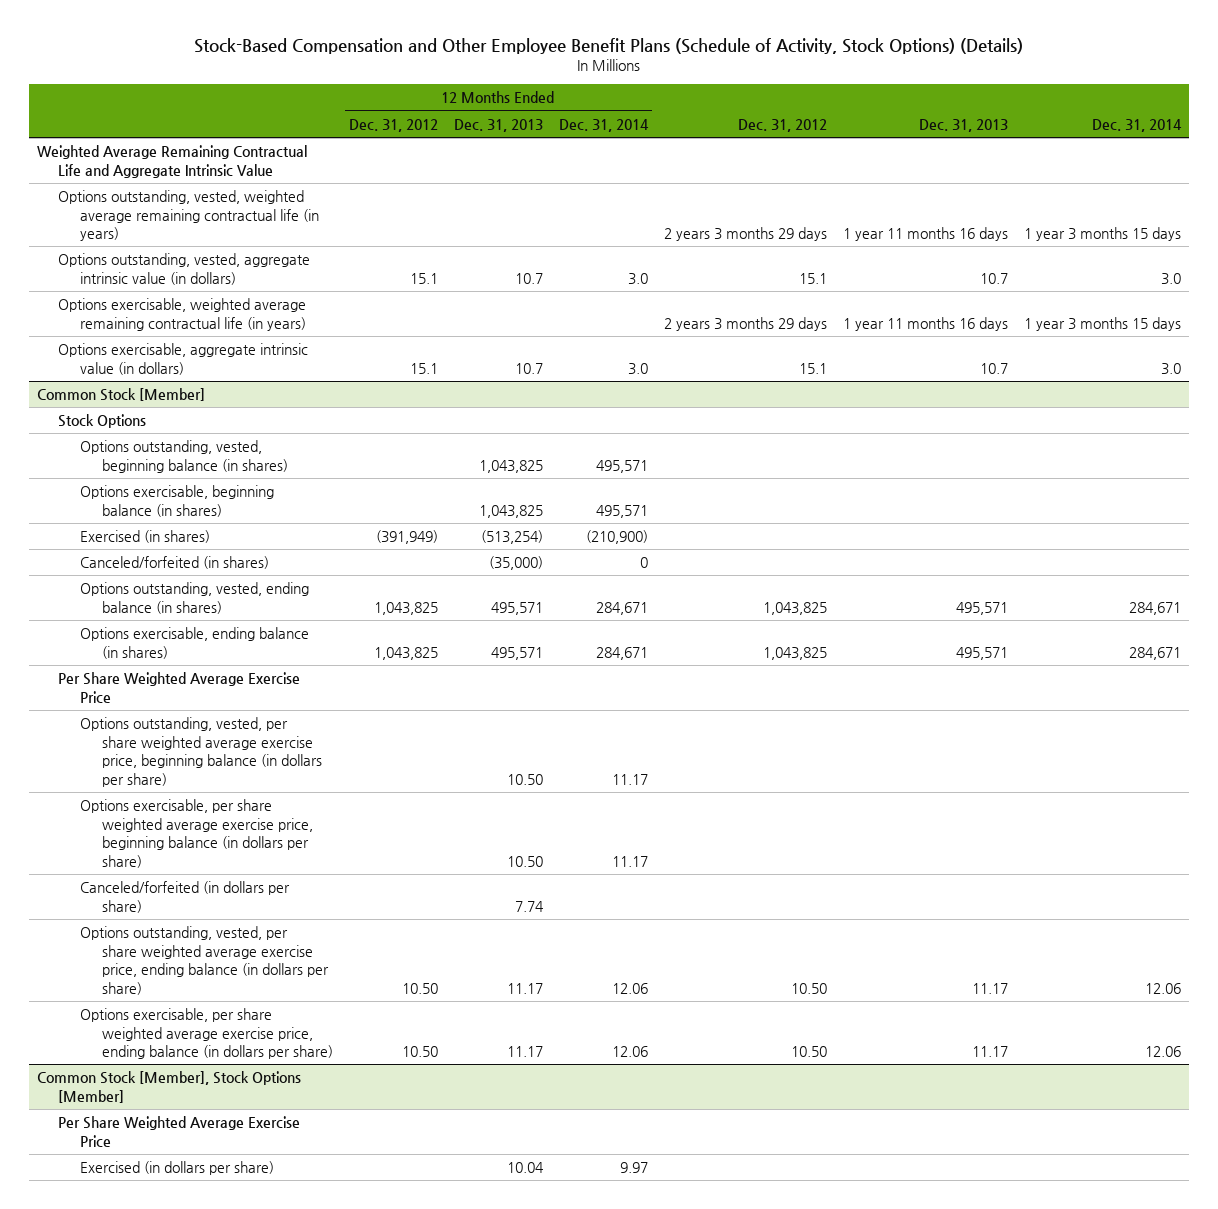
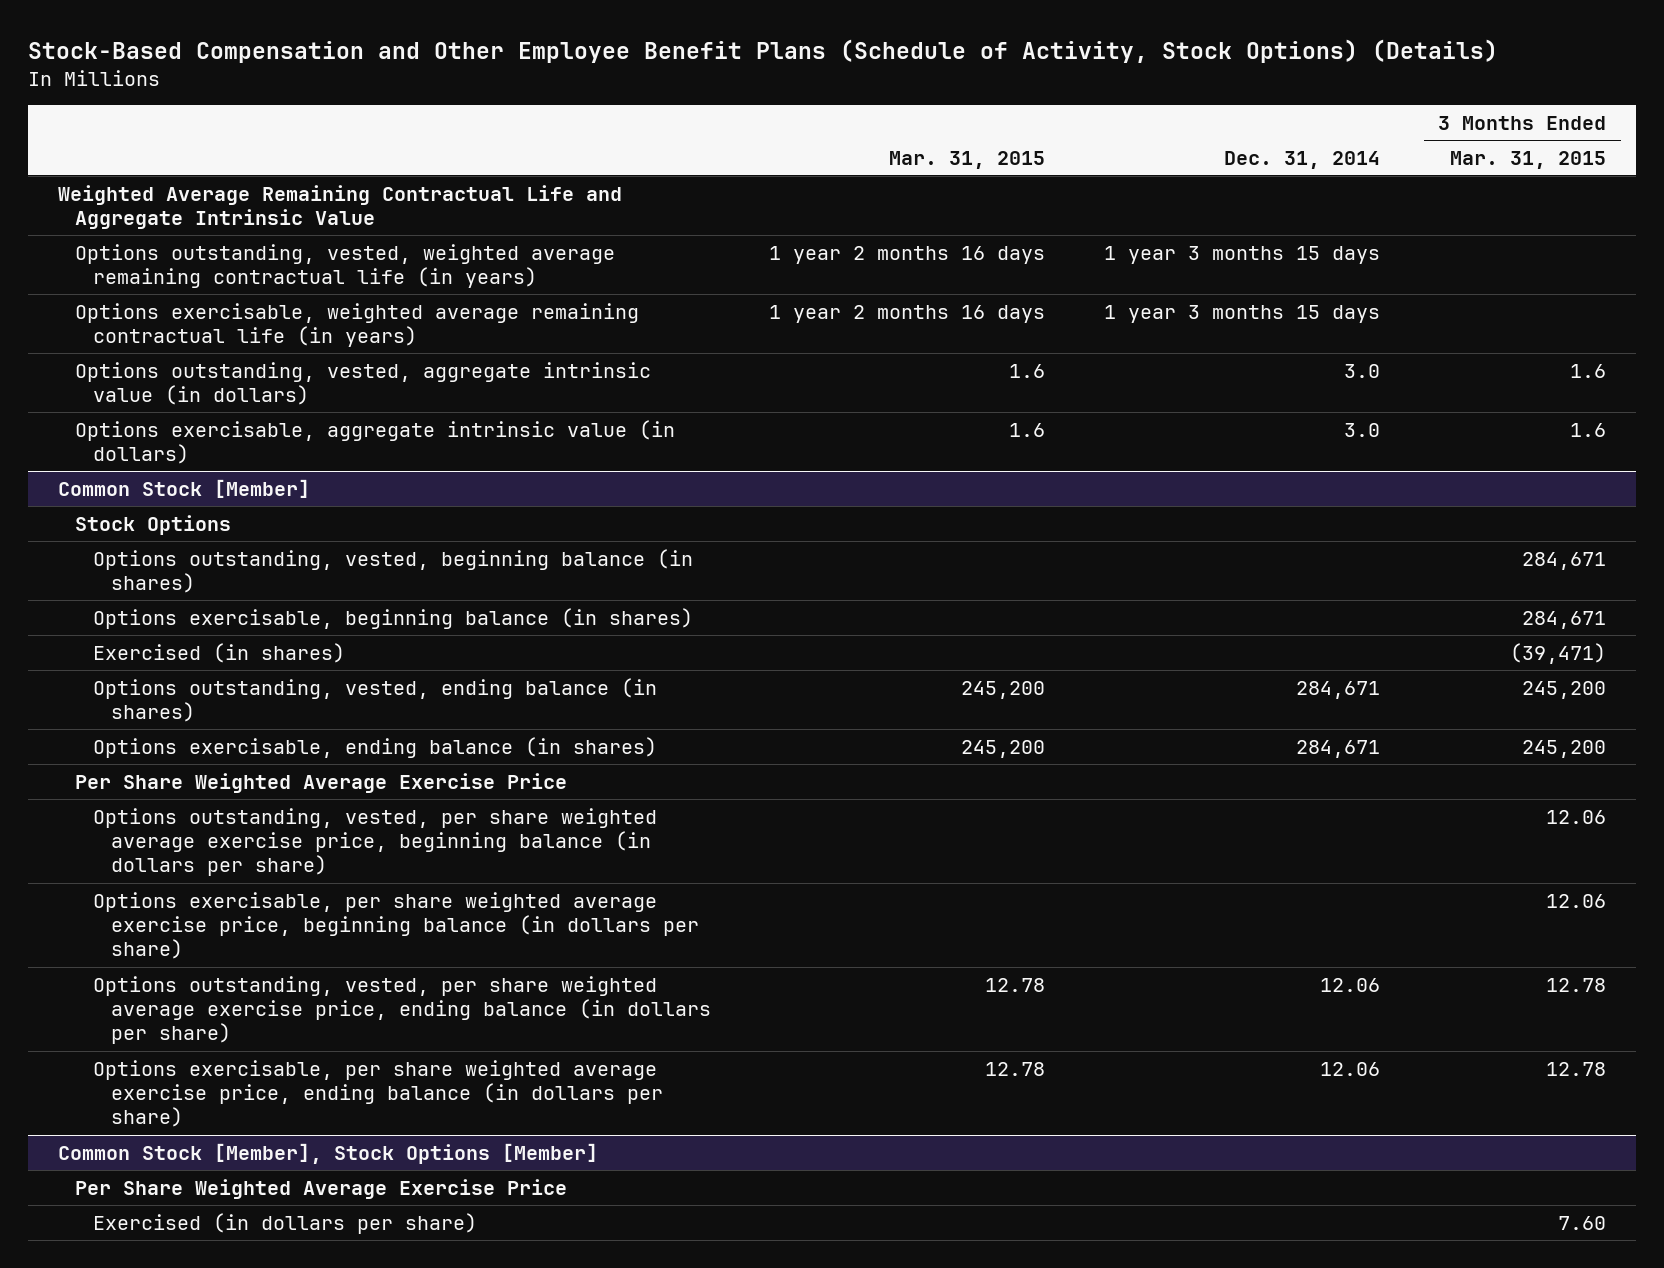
- | 12 Months Ended Dec. 31, 2012 | 12 Months Ended Dec. 31, 2013 | 12 Months Ended Dec. 31, 2014 | Dec. 31, 2012 | Dec. 31, 2013 | Dec. 31, 2014
+ | Mar. 31, 2015 | Dec. 31, 2014 | 3 Months Ended Mar. 31, 2015
moved down: Options outstanding, vested, aggregate intrinsic value (in dollars) | 1.6 | 3.0 | 1.6
@ Common Stock [Member]
- Canceled/forfeited (in shares) | | (35,000) | 0 | | |
- Canceled/forfeited (in dollars per share) | | 7.74 | | | |

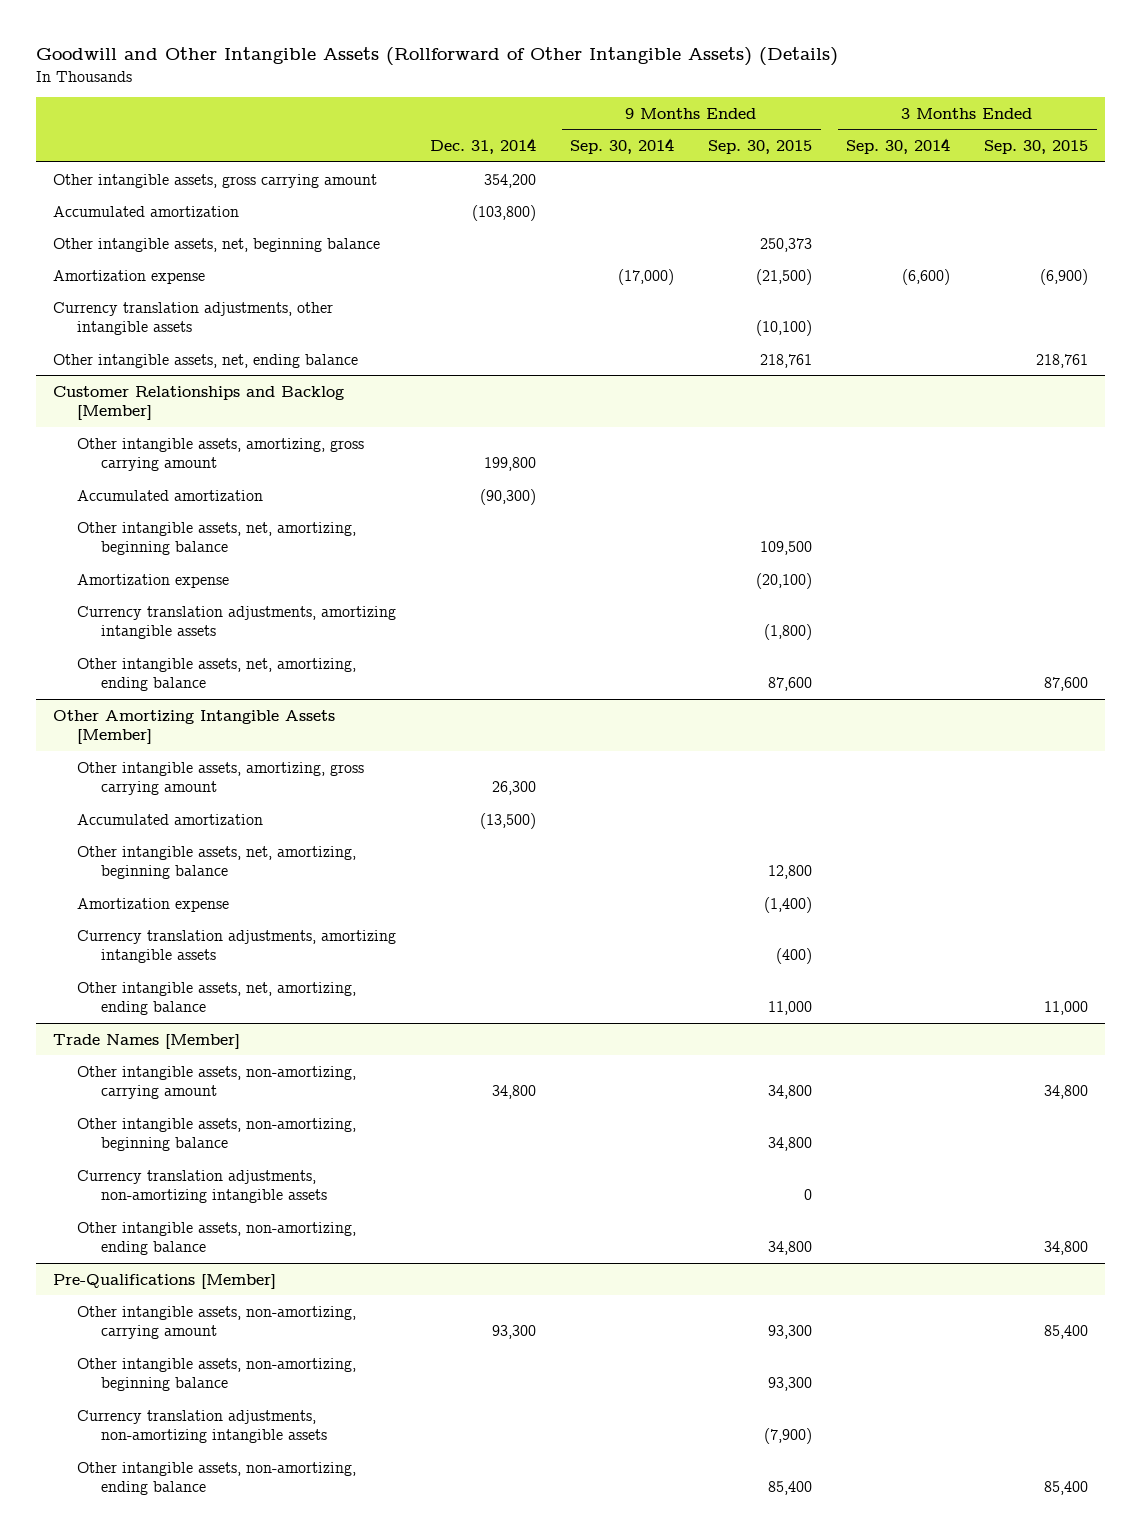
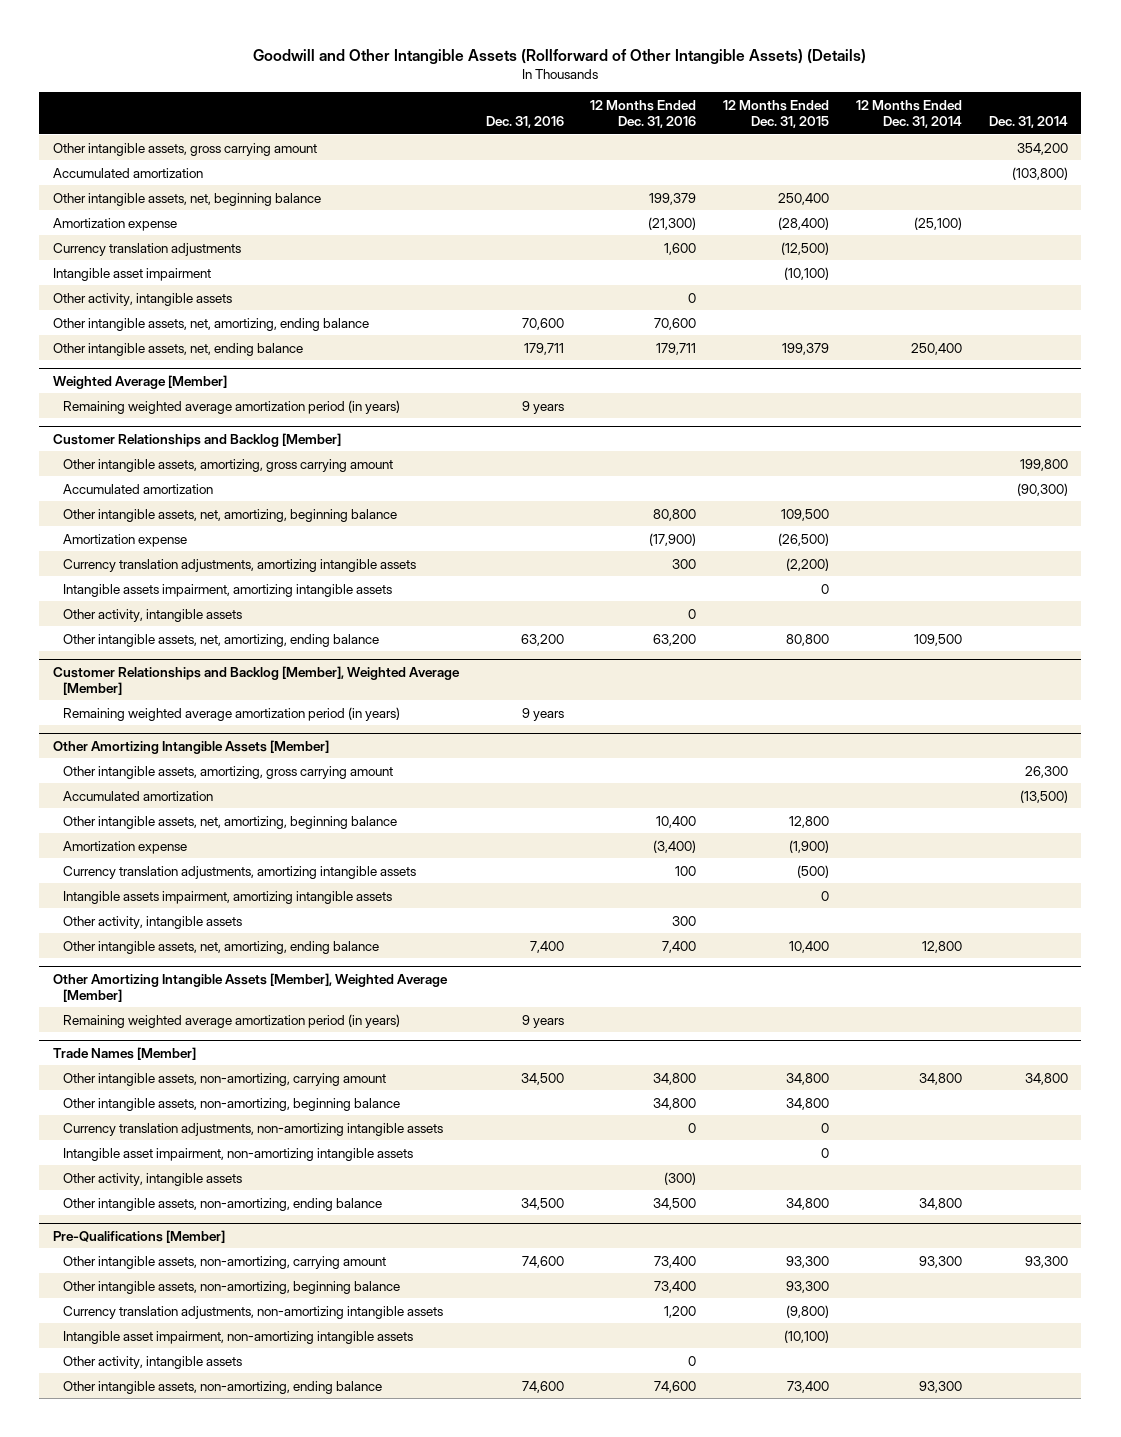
- | Dec. 31, 2014 | 9 Months Ended Sep. 30, 2014 | 9 Months Ended Sep. 30, 2015 | 3 Months Ended Sep. 30, 2014 | 3 Months Ended Sep. 30, 2015
+ | Dec. 31, 2016 | 12 Months Ended Dec. 31, 2016 | 12 Months Ended Dec. 31, 2015 | 12 Months Ended Dec. 31, 2014 | Dec. 31, 2014
- Currency translation adjustments, other intangible assets | | | (10,100) | |
+ Currency translation adjustments | | 1,600 | (12,500) | |
+ Intangible asset impairment | | | (10,100) | |
+ Other activity, intangible assets | | 0 | | |
+ Other intangible assets, net, amortizing, ending balance | 70,600 | 70,600 | | |
+ Weighted Average [Member]
+ Remaining weighted average amortization period (in years) | 9 years | | | |
@ Customer Relationships and Backlog [Member]
+ Intangible assets impairment, amortizing intangible assets | | | 0 | |
+ Other activity, intangible assets | | 0 | | |
+ Customer Relationships and Backlog [Member], Weighted Average [Member]
+ Remaining weighted average amortization period (in years) | 9 years | | | |
@ Other Amortizing Intangible Assets [Member]
+ Intangible assets impairment, amortizing intangible assets | | | 0 | |
+ Other activity, intangible assets | | 300 | | |
+ Other Amortizing Intangible Assets [Member], Weighted Average [Member]
+ Remaining weighted average amortization period (in years) | 9 years | | | |
@ Trade Names [Member]
+ Intangible asset impairment, non-amortizing intangible assets | | | 0 | |
+ Other activity, intangible assets | | (300) | | |
@ Pre-Qualifications [Member]
+ Intangible asset impairment, non-amortizing intangible assets | | | (10,100) | |
+ Other activity, intangible assets | | 0 | | |

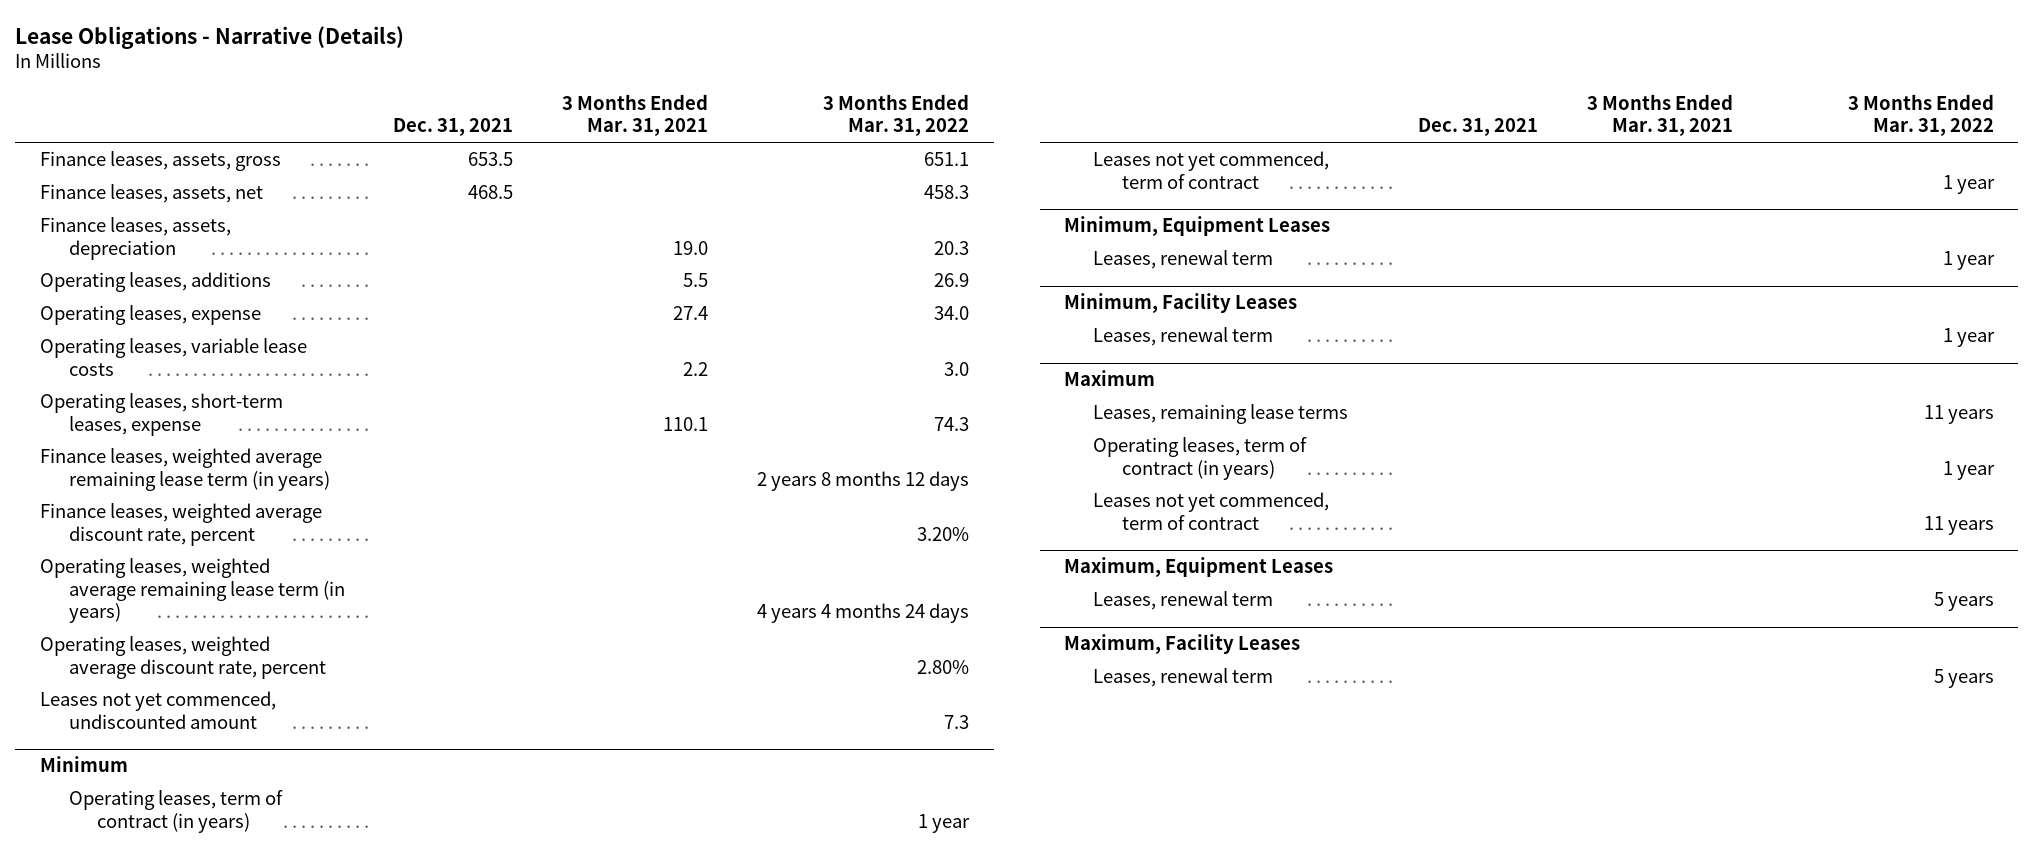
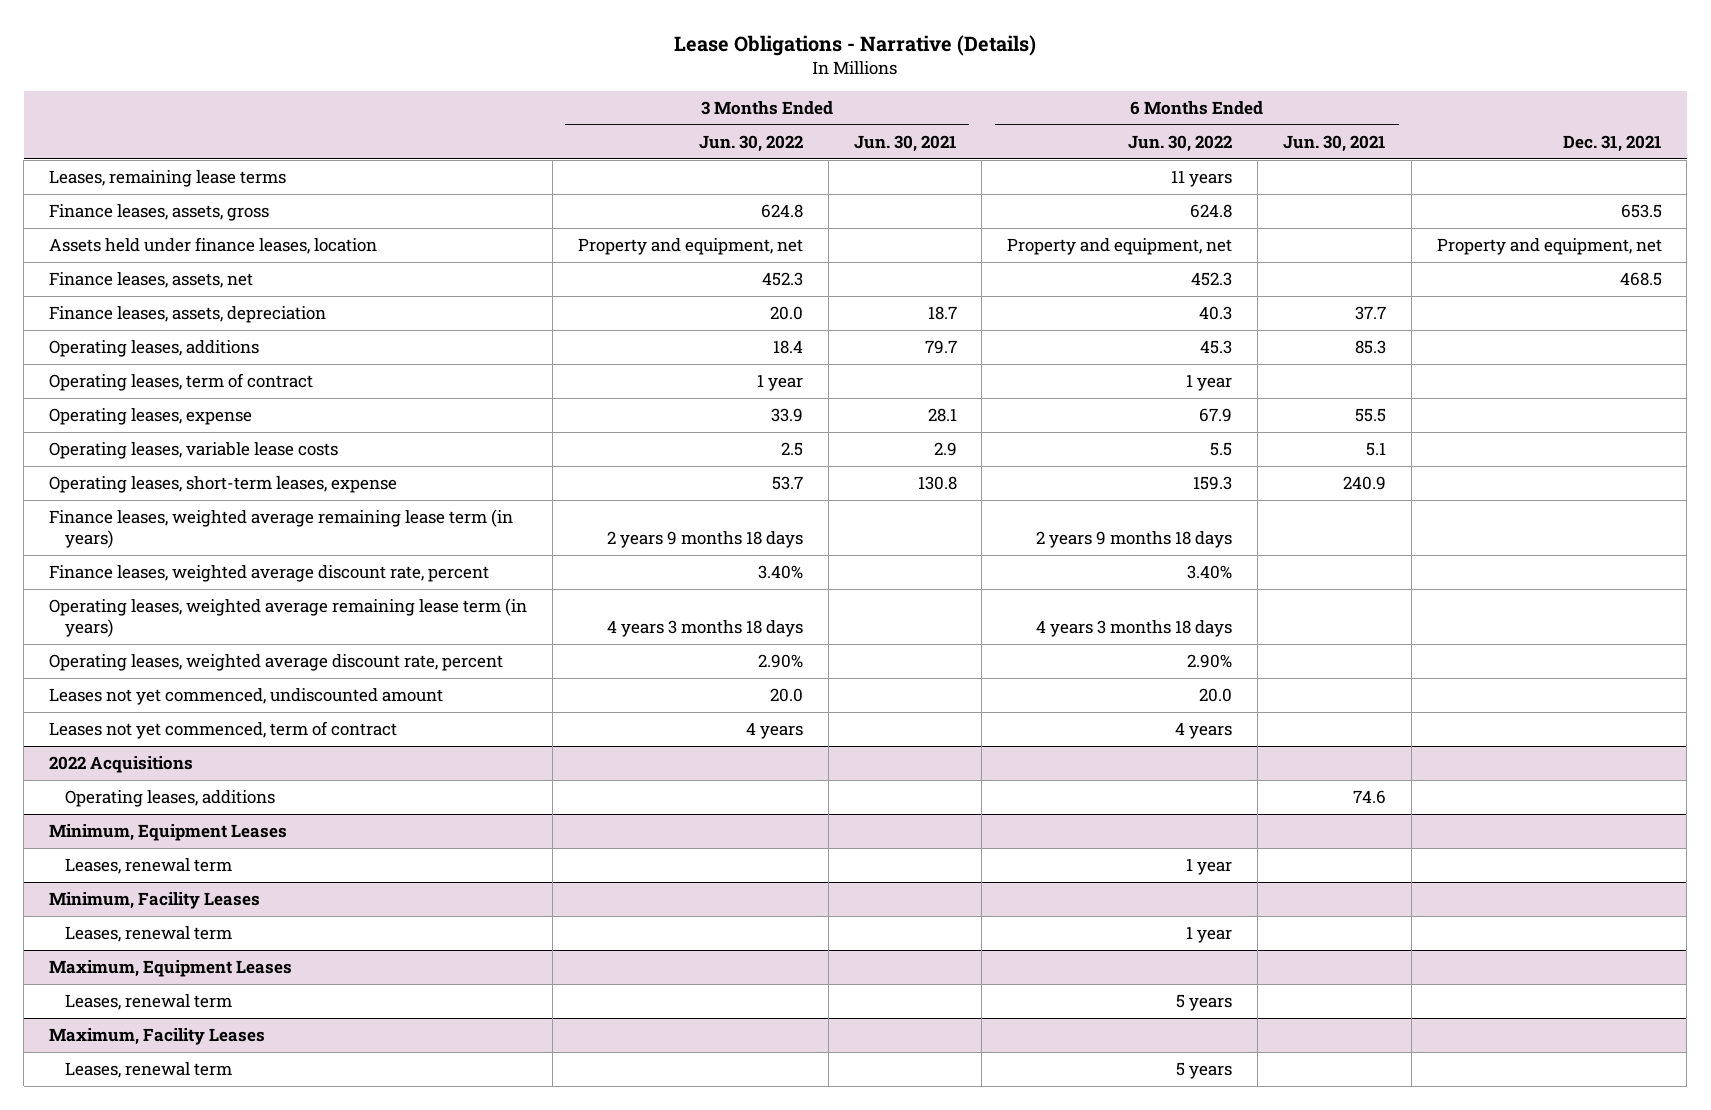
- | Dec. 31, 2021 | 3 Months Ended Mar. 31, 2021 | 3 Months Ended Mar. 31, 2022
+ | 3 Months Ended Jun. 30, 2022 | 3 Months Ended Jun. 30, 2021 | 6 Months Ended Jun. 30, 2022 | 6 Months Ended Jun. 30, 2021 | Dec. 31, 2021
+ Leases, remaining lease terms | | | 11 years | |
+ Assets held under finance leases, location | Property and equipment, net | | Property and equipment, net | | Property and equipment, net
+ Operating leases, term of contract | 1 year | | 1 year | |
- Minimum
- Operating leases, term of contract (in years) | | | 1 year
- Leases not yet commenced, term of contract | | | 1 year
+ Leases not yet commenced, term of contract | 4 years | | 4 years | |
+ 2022 Acquisitions
+ Operating leases, additions | | | | 74.6 |
- Maximum
- Leases, remaining lease terms | | | 11 years
- Operating leases, term of contract (in years) | | | 1 year
- Leases not yet commenced, term of contract | | | 11 years

